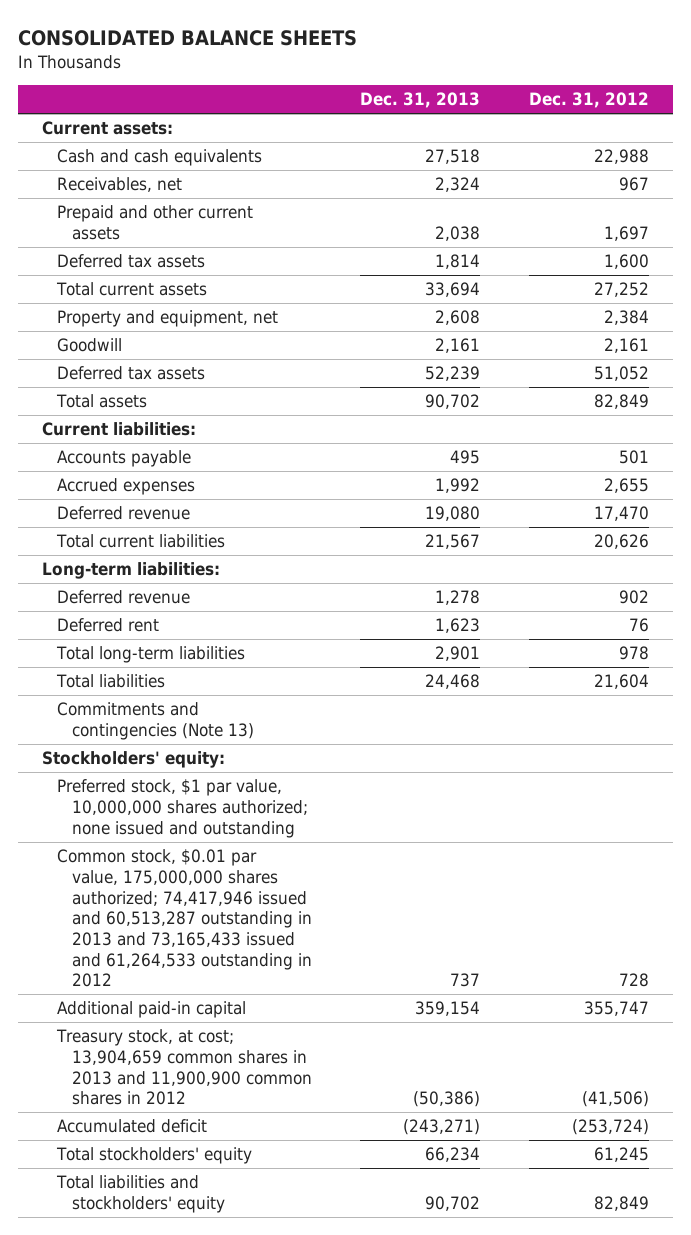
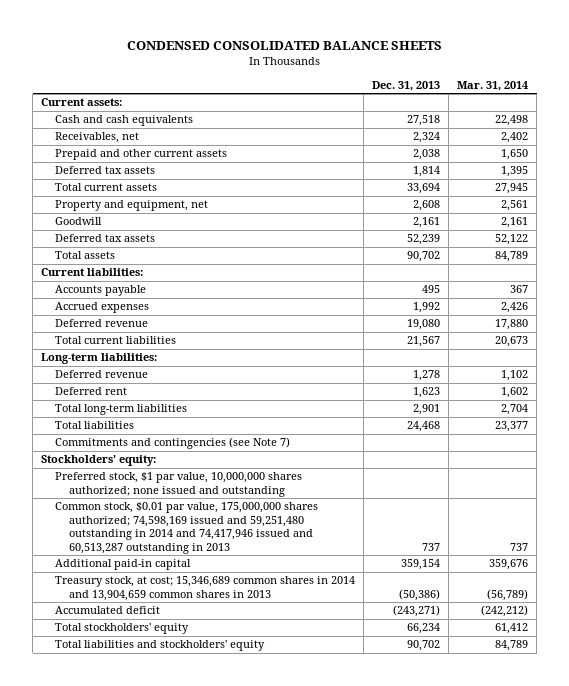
- CONSOLIDATED BALANCE SHEETS
+ CONDENSED CONSOLIDATED BALANCE SHEETS
- | Dec. 31, 2013 | Dec. 31, 2012
+ | Dec. 31, 2013 | Mar. 31, 2014
- Commitments and contingencies (Note 13)
+ Commitments and contingencies (see Note 7)
- Common stock, $0.01 par value, 175,000,000 shares authorized; 74,417,946 issued and 60,513,287 outstanding in 2013 and 73,165,433 issued and 61,264,533 outstanding in 2012 | 737 | 728
+ Common stock, $0.01 par value, 175,000,000 shares authorized; 74,598,169 issued and 59,251,480 outstanding in 2014 and 74,417,946 issued and 60,513,287 outstanding in 2013 | 737 | 737
- Treasury stock, at cost; 13,904,659 common shares in 2013 and 11,900,900 common shares in 2012 | (50,386) | (41,506)
+ Treasury stock, at cost; 15,346,689 common shares in 2014 and 13,904,659 common shares in 2013 | (50,386) | (56,789)

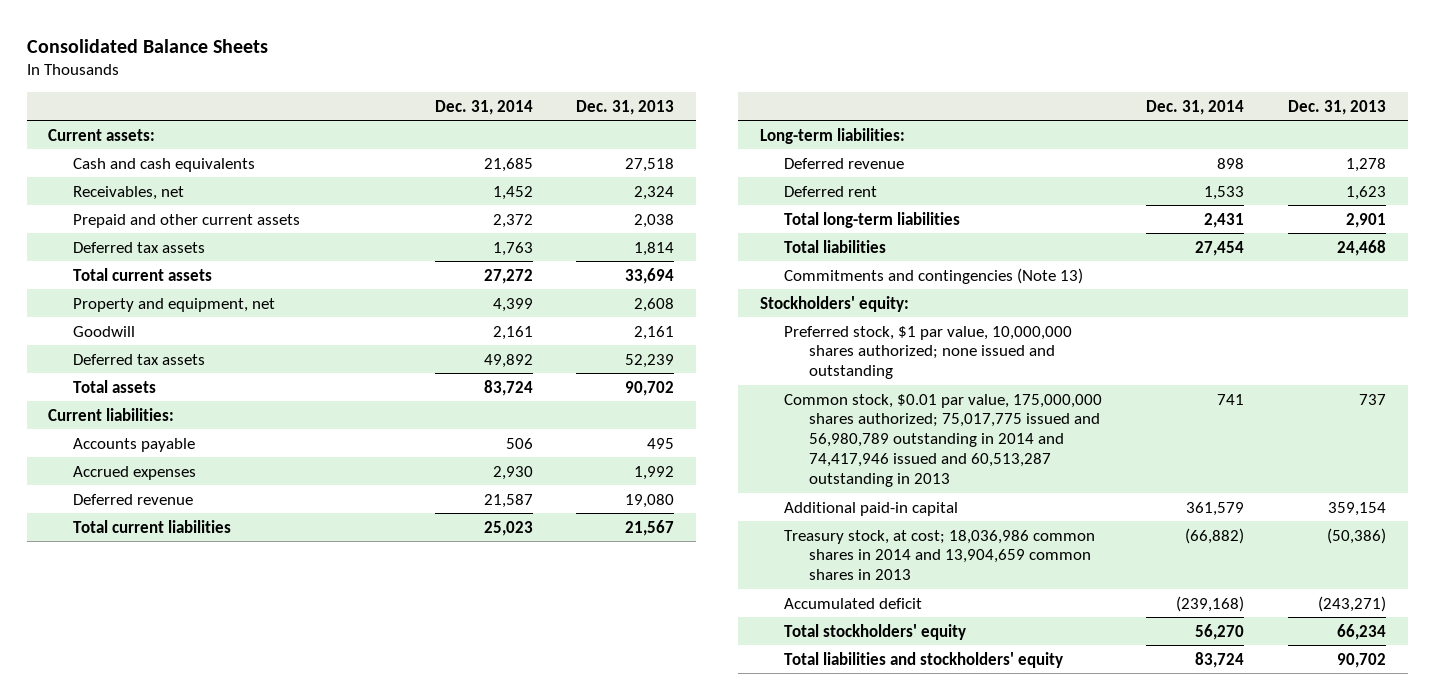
- CONDENSED CONSOLIDATED BALANCE SHEETS
+ Consolidated Balance Sheets
- | Dec. 31, 2013 | Mar. 31, 2014
+ | Dec. 31, 2014 | Dec. 31, 2013
- Commitments and contingencies (see Note 7)
+ Commitments and contingencies (Note 13)
- Common stock, $0.01 par value, 175,000,000 shares authorized; 74,598,169 issued and 59,251,480 outstanding in 2014 and 74,417,946 issued and 60,513,287 outstanding in 2013 | 737 | 737
+ Common stock, $0.01 par value, 175,000,000 shares authorized; 75,017,775 issued and 56,980,789 outstanding in 2014 and 74,417,946 issued and 60,513,287 outstanding in 2013 | 741 | 737
- Treasury stock, at cost; 15,346,689 common shares in 2014 and 13,904,659 common shares in 2013 | (50,386) | (56,789)
+ Treasury stock, at cost; 18,036,986 common shares in 2014 and 13,904,659 common shares in 2013 | (66,882) | (50,386)

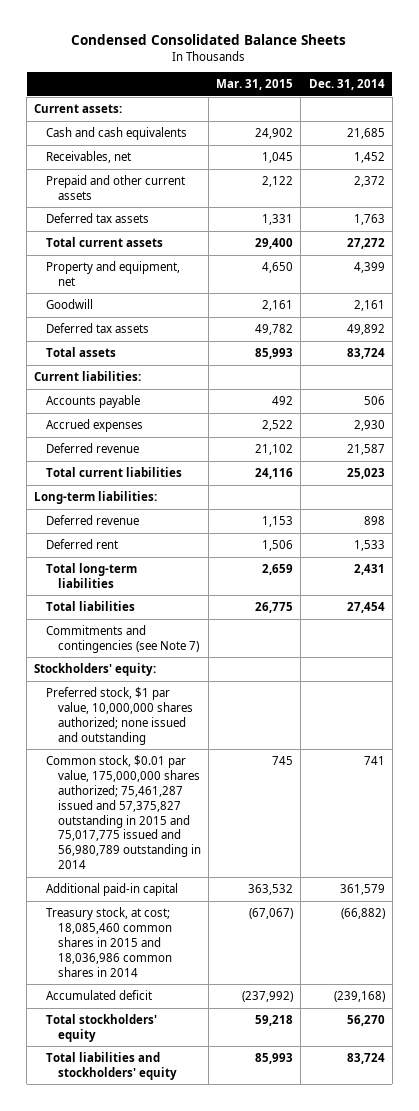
- Consolidated Balance Sheets
+ Condensed Consolidated Balance Sheets
- | Dec. 31, 2014 | Dec. 31, 2013
+ | Mar. 31, 2015 | Dec. 31, 2014
- Commitments and contingencies (Note 13)
+ Commitments and contingencies (see Note 7)
- Common stock, $0.01 par value, 175,000,000 shares authorized; 75,017,775 issued and 56,980,789 outstanding in 2014 and 74,417,946 issued and 60,513,287 outstanding in 2013 | 741 | 737
+ Common stock, $0.01 par value, 175,000,000 shares authorized; 75,461,287 issued and 57,375,827 outstanding in 2015 and 75,017,775 issued and 56,980,789 outstanding in 2014 | 745 | 741
- Treasury stock, at cost; 18,036,986 common shares in 2014 and 13,904,659 common shares in 2013 | (66,882) | (50,386)
+ Treasury stock, at cost; 18,085,460 common shares in 2015 and 18,036,986 common shares in 2014 | (67,067) | (66,882)

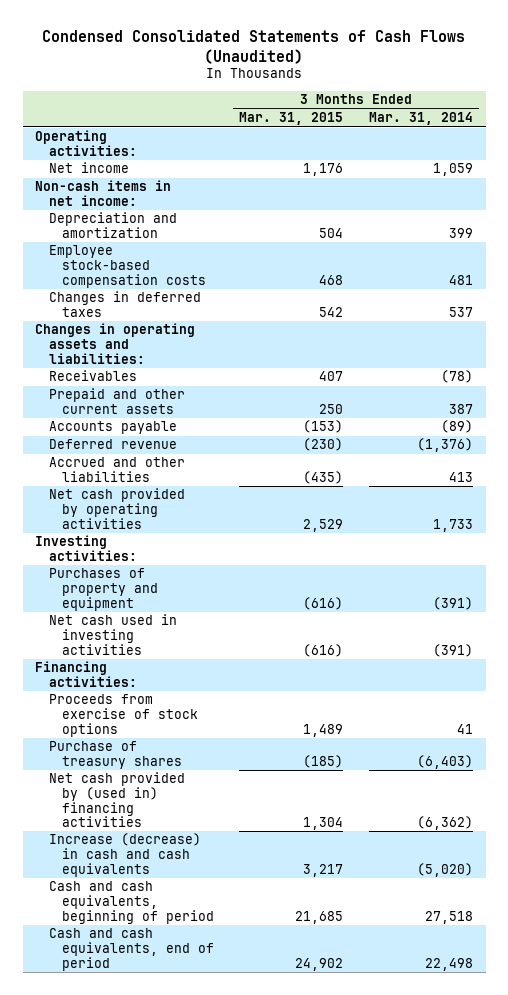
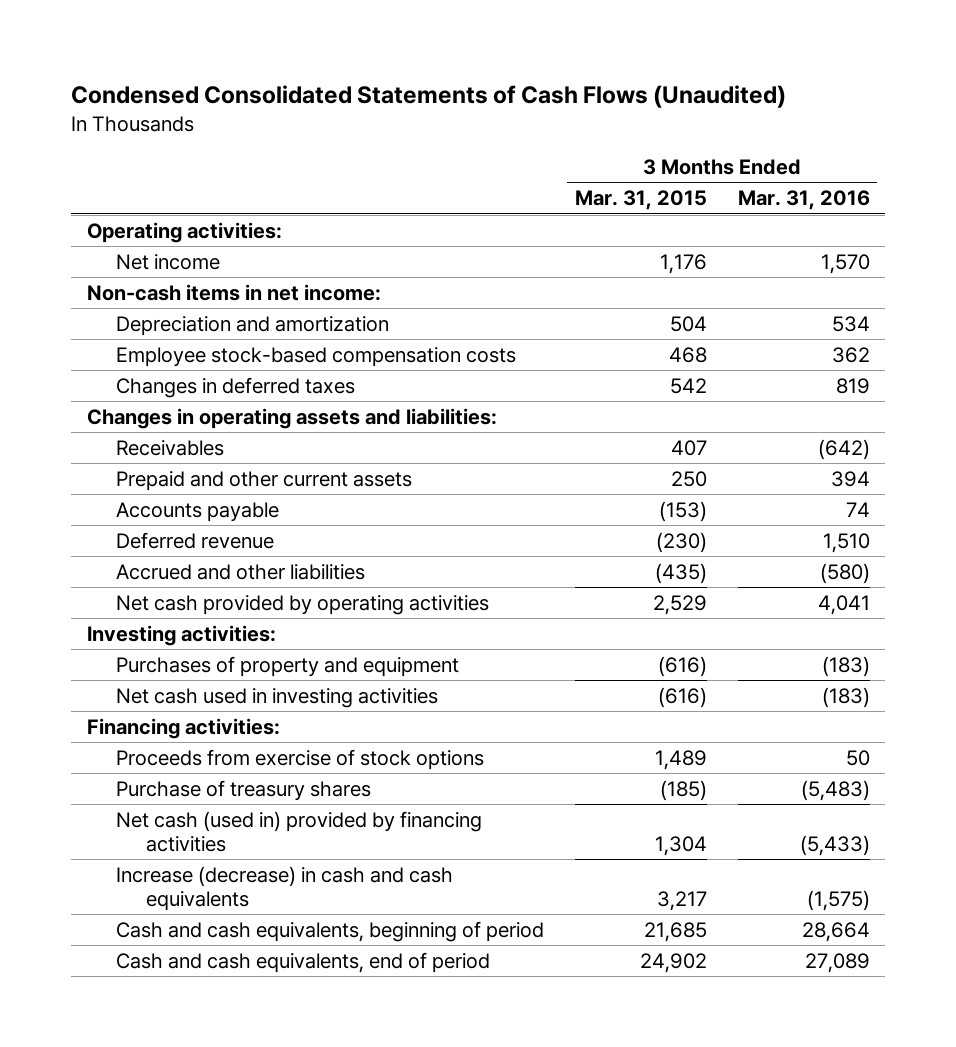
- | 3 Months Ended Mar. 31, 2015 | 3 Months Ended Mar. 31, 2014
+ | 3 Months Ended Mar. 31, 2015 | 3 Months Ended Mar. 31, 2016
- Net cash provided by (used in) financing activities | 1,304 | (6,362)
+ Net cash (used in) provided by financing activities | 1,304 | (5,433)

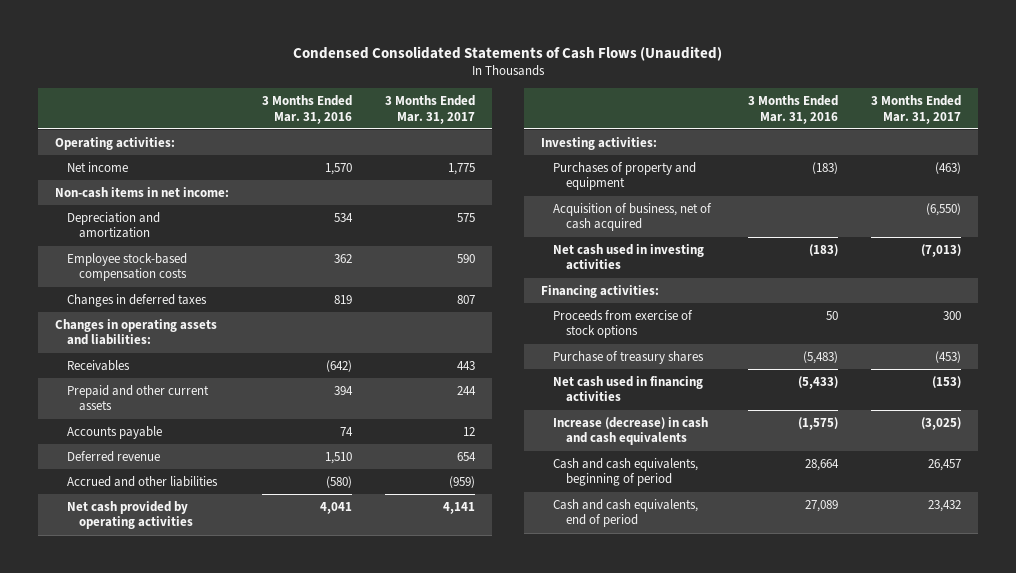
- | 3 Months Ended Mar. 31, 2015 | 3 Months Ended Mar. 31, 2016
+ | 3 Months Ended Mar. 31, 2016 | 3 Months Ended Mar. 31, 2017
+ Acquisition of business, net of cash acquired | | (6,550)
- Net cash (used in) provided by financing activities | 1,304 | (5,433)
+ Net cash used in financing activities | (5,433) | (153)

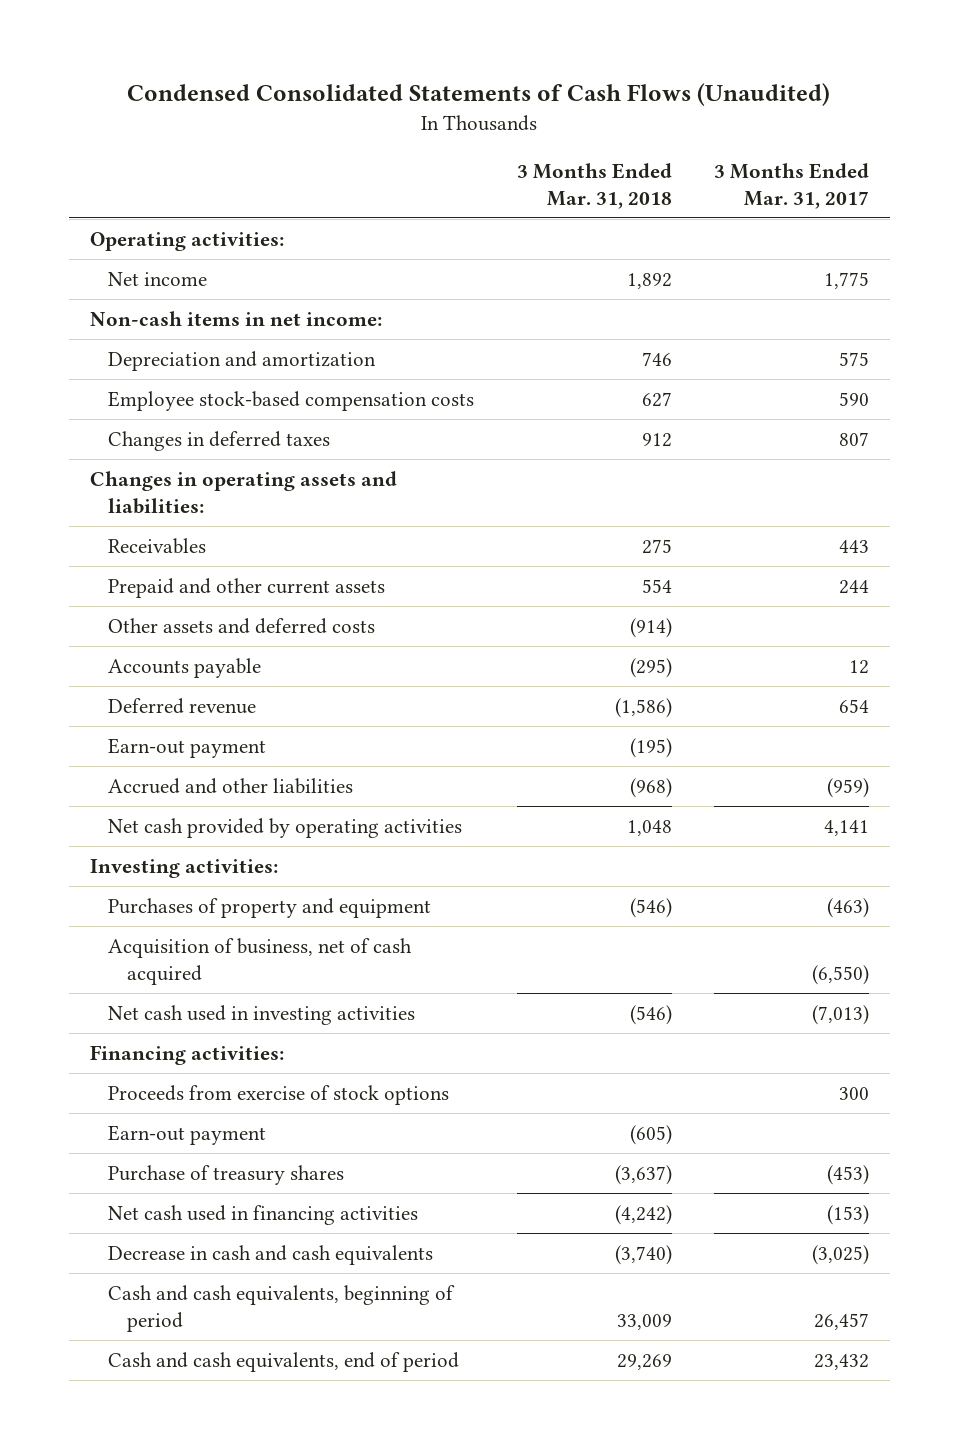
- | 3 Months Ended Mar. 31, 2016 | 3 Months Ended Mar. 31, 2017
+ | 3 Months Ended Mar. 31, 2018 | 3 Months Ended Mar. 31, 2017
+ Other assets and deferred costs | (914) |
+ Earn-out payment | (195) |
+ Earn-out payment | (605) |
- Increase (decrease) in cash and cash equivalents | (1,575) | (3,025)
+ Decrease in cash and cash equivalents | (3,740) | (3,025)

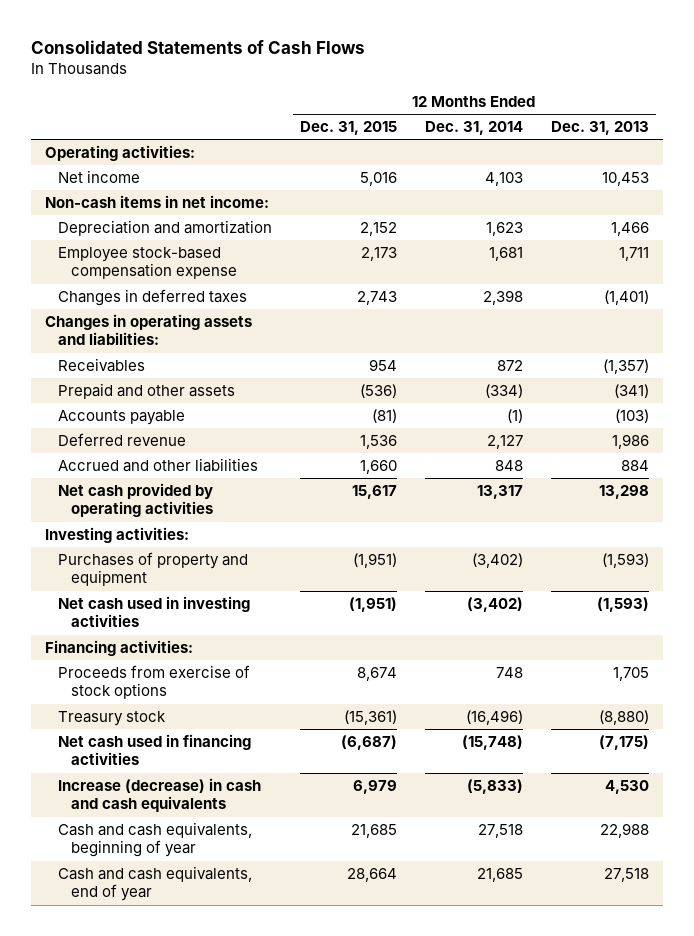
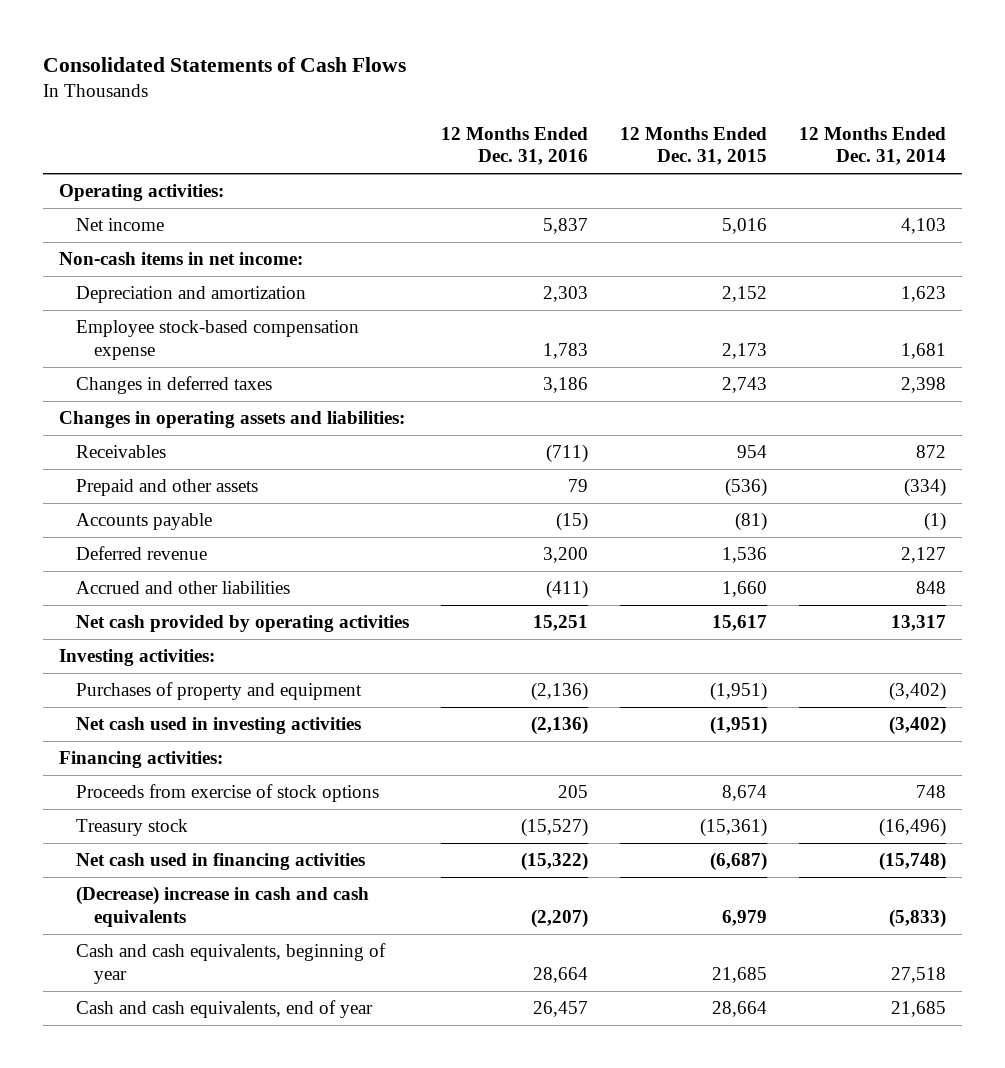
- | 12 Months Ended Dec. 31, 2015 | 12 Months Ended Dec. 31, 2014 | 12 Months Ended Dec. 31, 2013
+ | 12 Months Ended Dec. 31, 2016 | 12 Months Ended Dec. 31, 2015 | 12 Months Ended Dec. 31, 2014
- Increase (decrease) in cash and cash equivalents | 6,979 | (5,833) | 4,530
+ (Decrease) increase in cash and cash equivalents | (2,207) | 6,979 | (5,833)

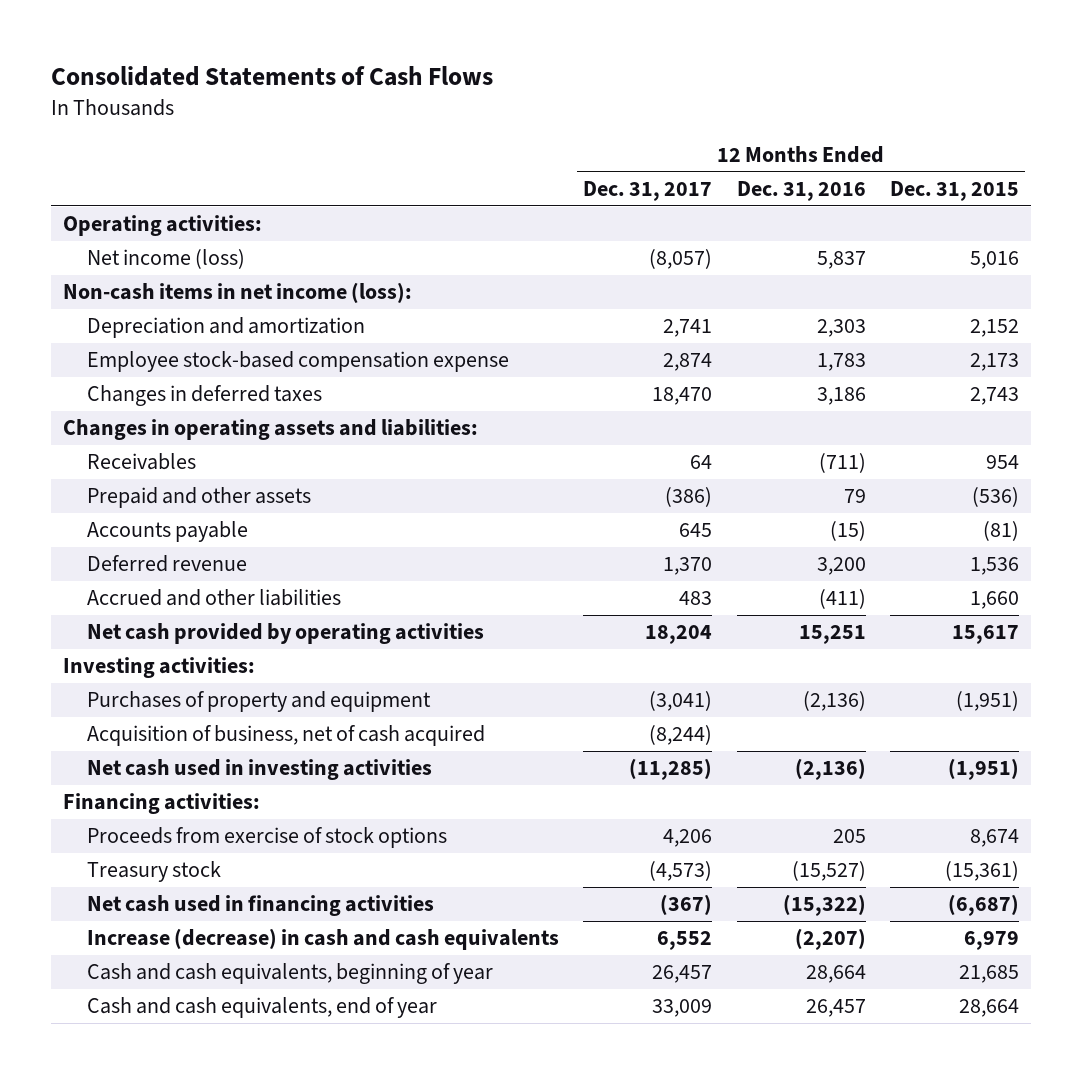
- | 12 Months Ended Dec. 31, 2016 | 12 Months Ended Dec. 31, 2015 | 12 Months Ended Dec. 31, 2014
+ | 12 Months Ended Dec. 31, 2017 | 12 Months Ended Dec. 31, 2016 | 12 Months Ended Dec. 31, 2015
- Net income | 5,837 | 5,016 | 4,103
- Non-cash items in net income:
+ Net income (loss) | (8,057) | 5,837 | 5,016
+ Non-cash items in net income (loss):
+ Acquisition of business, net of cash acquired | (8,244) | |
- (Decrease) increase in cash and cash equivalents | (2,207) | 6,979 | (5,833)
+ Increase (decrease) in cash and cash equivalents | 6,552 | (2,207) | 6,979

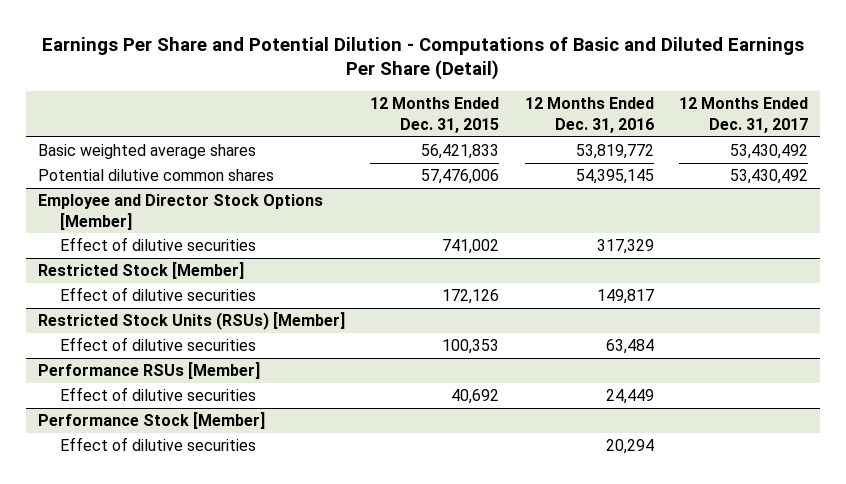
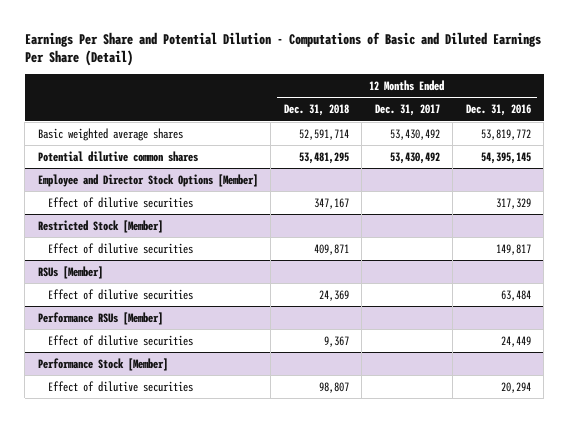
- | 12 Months Ended Dec. 31, 2015 | 12 Months Ended Dec. 31, 2016 | 12 Months Ended Dec. 31, 2017
+ | 12 Months Ended Dec. 31, 2018 | 12 Months Ended Dec. 31, 2017 | 12 Months Ended Dec. 31, 2016
- Restricted Stock Units (RSUs) [Member]
+ RSUs [Member]

